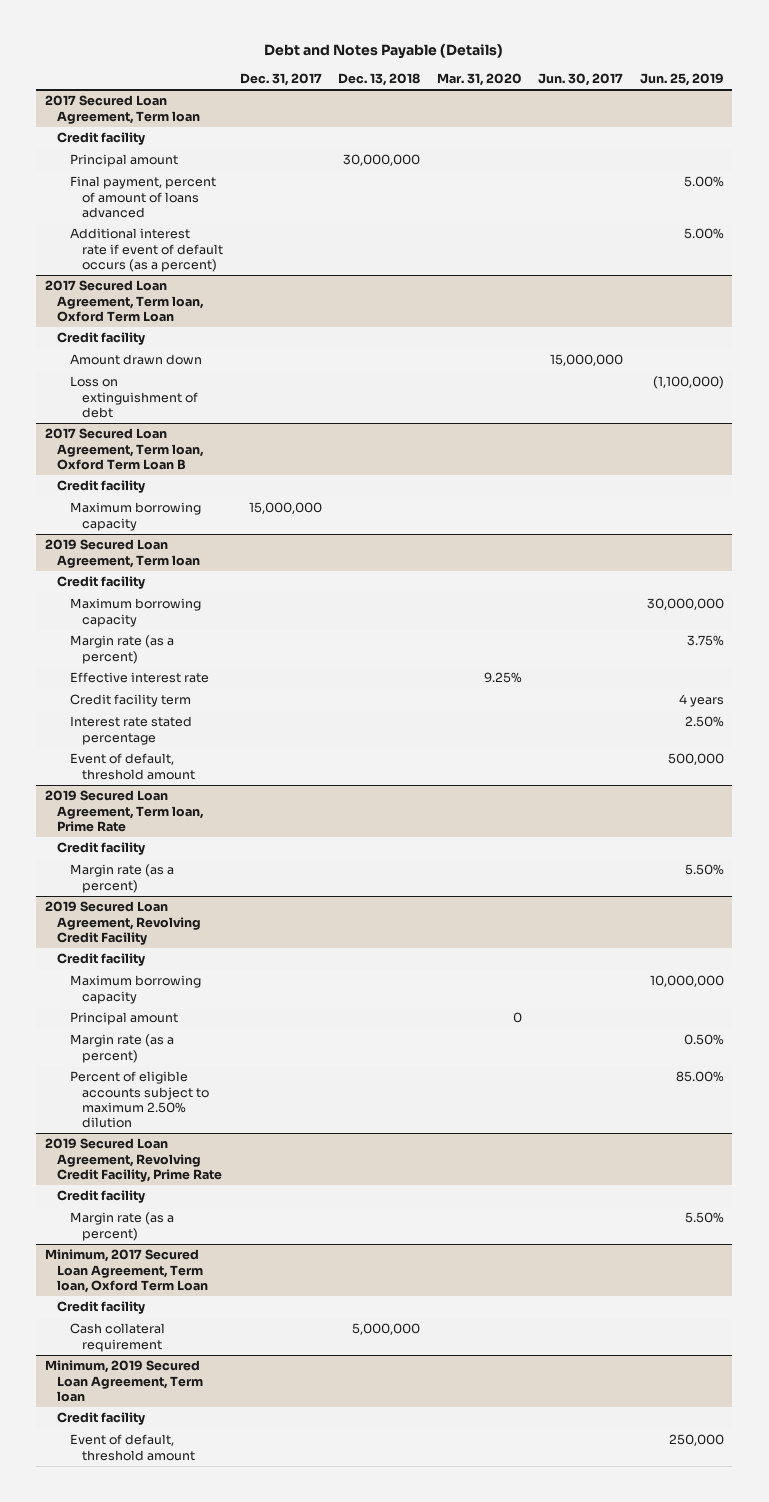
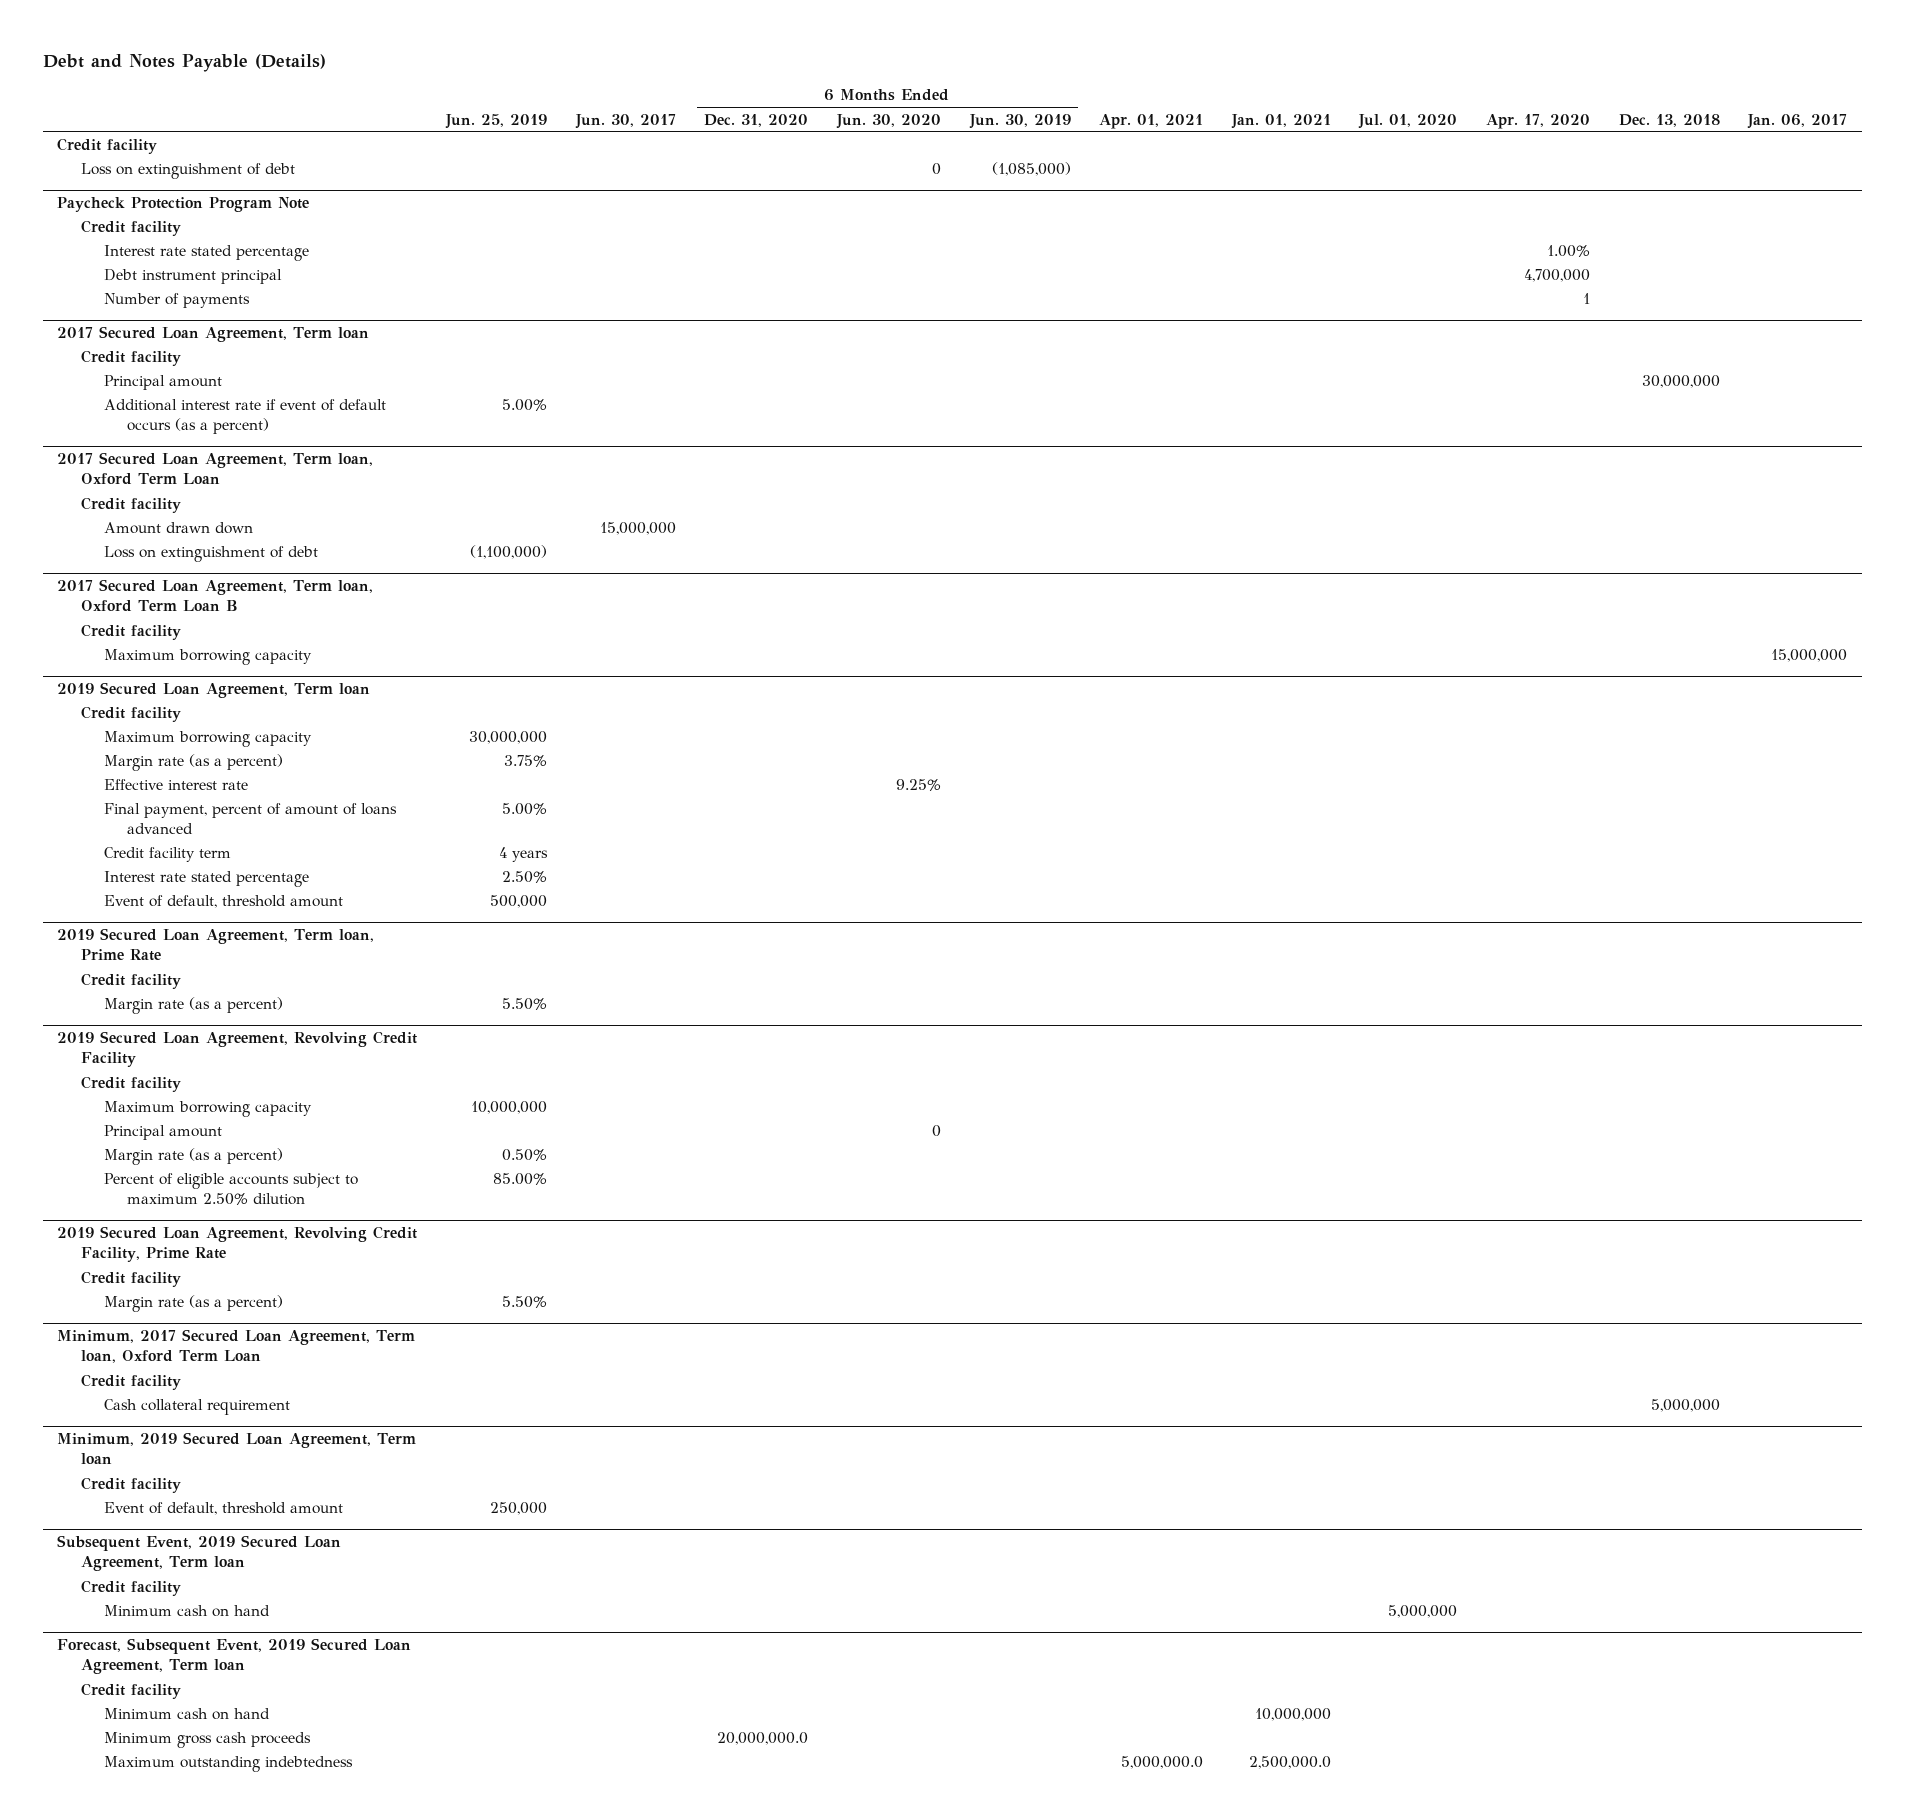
- | Dec. 31, 2017 | Dec. 13, 2018 | Mar. 31, 2020 | Jun. 30, 2017 | Jun. 25, 2019
+ | Jun. 25, 2019 | Jun. 30, 2017 | 6 Months Ended Dec. 31, 2020 | 6 Months Ended Jun. 30, 2020 | 6 Months Ended Jun. 30, 2019 | Apr. 01, 2021 | Jan. 01, 2021 | Jul. 01, 2020 | Apr. 17, 2020 | Dec. 13, 2018 | Jan. 06, 2017
+ Credit facility
+ Loss on extinguishment of debt | | | | 0 | (1,085,000) | | | | | |
+ Paycheck Protection Program Note
+ Credit facility
+ Interest rate stated percentage | | | | | | | | | 1.00% | |
+ Debt instrument principal | | | | | | | | | 4,700,000 | |
+ Number of payments | | | | | | | | | 1 | |
@ 2017 Secured Loan Agreement, Term loan
- Final payment, percent of amount of loans advanced | | | | | 5.00%
@ 2019 Secured Loan Agreement, Term loan
+ Final payment, percent of amount of loans advanced | 5.00% | | | | | | | | | |
+ Subsequent Event, 2019 Secured Loan Agreement, Term loan
+ Credit facility
+ Minimum cash on hand | | | | | | | | 5,000,000 | | |
+ Forecast, Subsequent Event, 2019 Secured Loan Agreement, Term loan
+ Credit facility
+ Minimum cash on hand | | | | | | | 10,000,000 | | | |
+ Minimum gross cash proceeds | | | 20,000,000.0 | | | | | | | |
+ Maximum outstanding indebtedness | | | | | | 5,000,000.0 | 2,500,000.0 | | | |

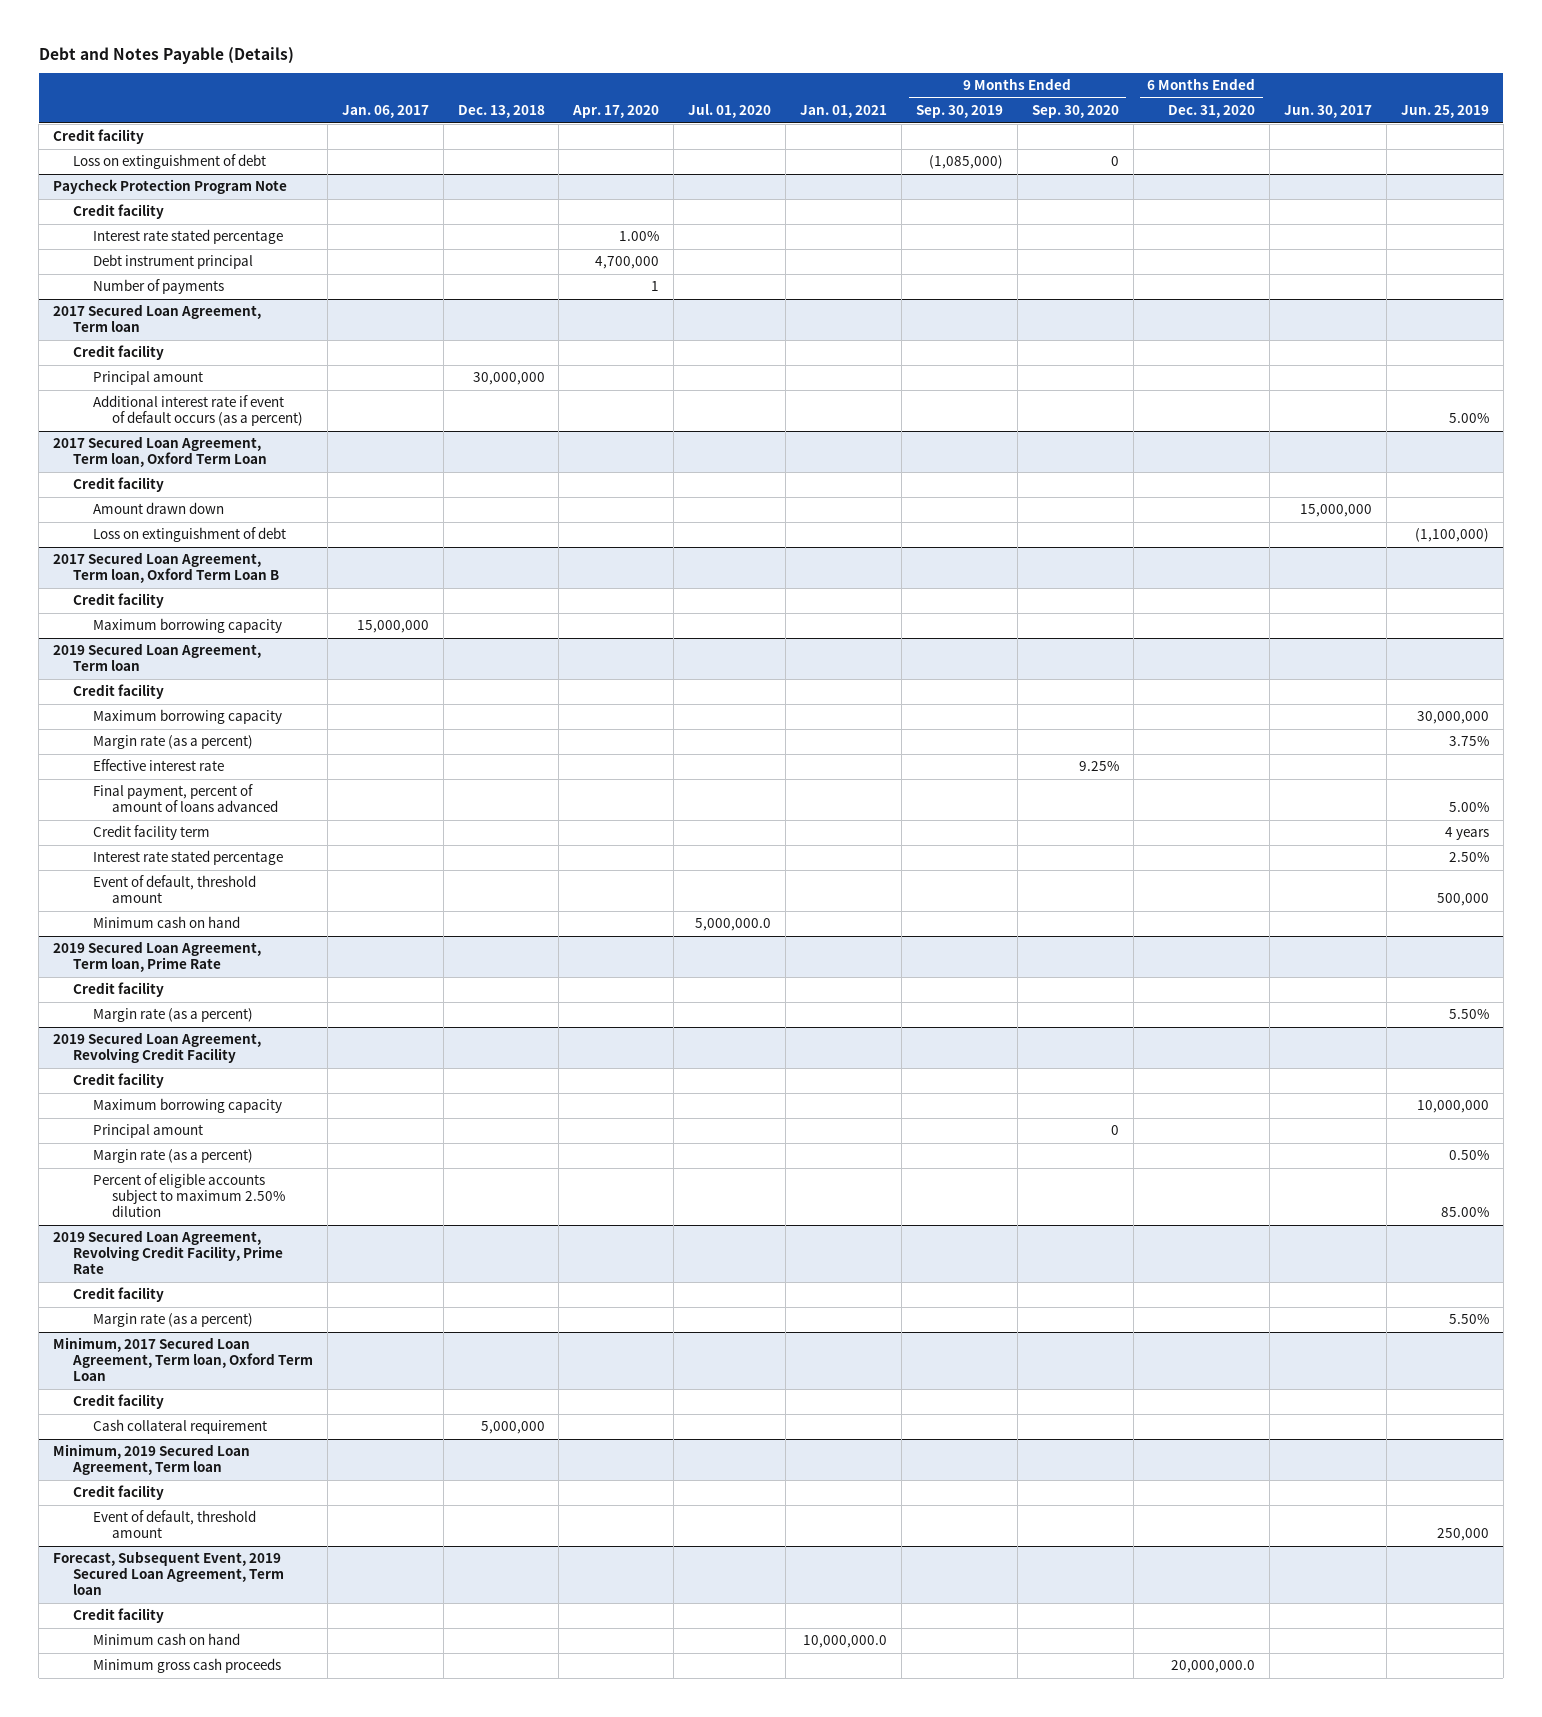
- | Jun. 25, 2019 | Jun. 30, 2017 | 6 Months Ended Dec. 31, 2020 | 6 Months Ended Jun. 30, 2020 | 6 Months Ended Jun. 30, 2019 | Apr. 01, 2021 | Jan. 01, 2021 | Jul. 01, 2020 | Apr. 17, 2020 | Dec. 13, 2018 | Jan. 06, 2017
+ | Jan. 06, 2017 | Dec. 13, 2018 | Apr. 17, 2020 | Jul. 01, 2020 | Jan. 01, 2021 | 9 Months Ended Sep. 30, 2019 | 9 Months Ended Sep. 30, 2020 | 6 Months Ended Dec. 31, 2020 | Jun. 30, 2017 | Jun. 25, 2019
@ 2019 Secured Loan Agreement, Term loan
+ Minimum cash on hand | | | | 5,000,000.0 | | | | | |
- Subsequent Event, 2019 Secured Loan Agreement, Term loan
- Credit facility
- Minimum cash on hand | | | | | | | | 5,000,000 | | |
@ Forecast, Subsequent Event, 2019 Secured Loan Agreement, Term loan
- Minimum cash on hand | | | | | | | 10,000,000 | | | |
+ Minimum cash on hand | | | | | 10,000,000.0 | | | | |
- Maximum outstanding indebtedness | | | | | | 5,000,000.0 | 2,500,000.0 | | | |

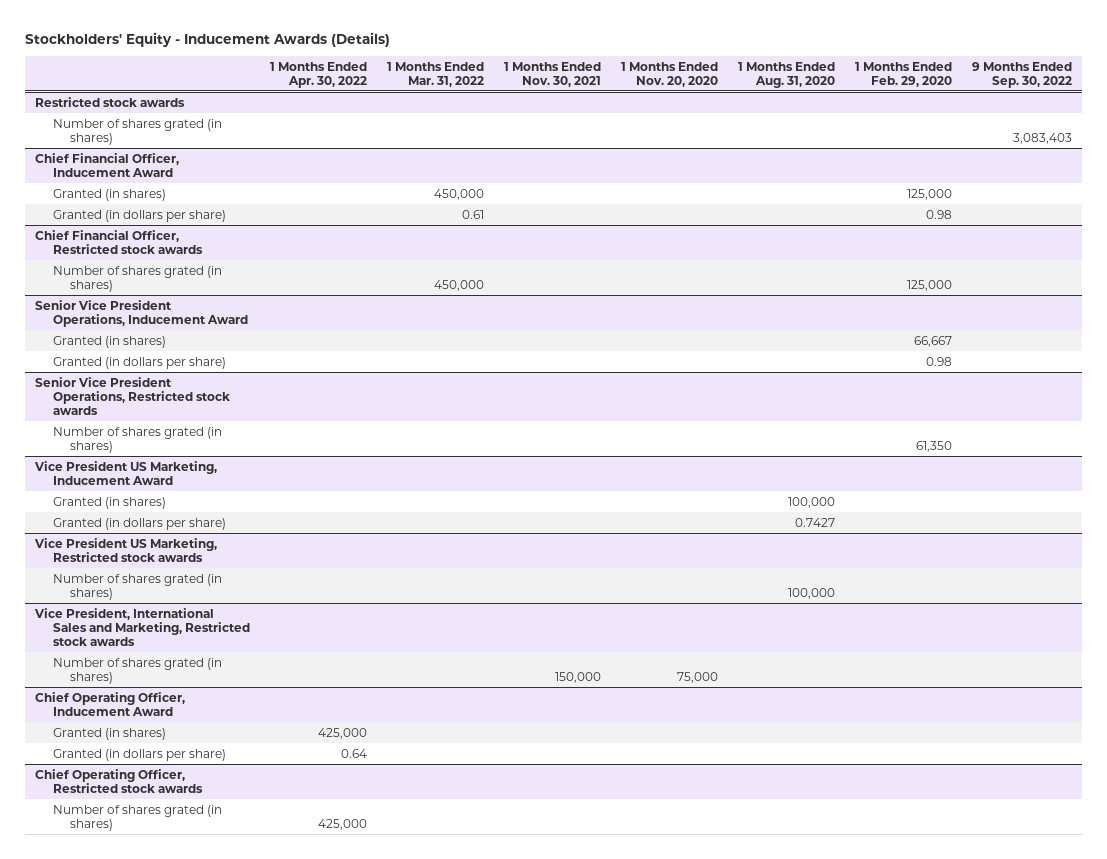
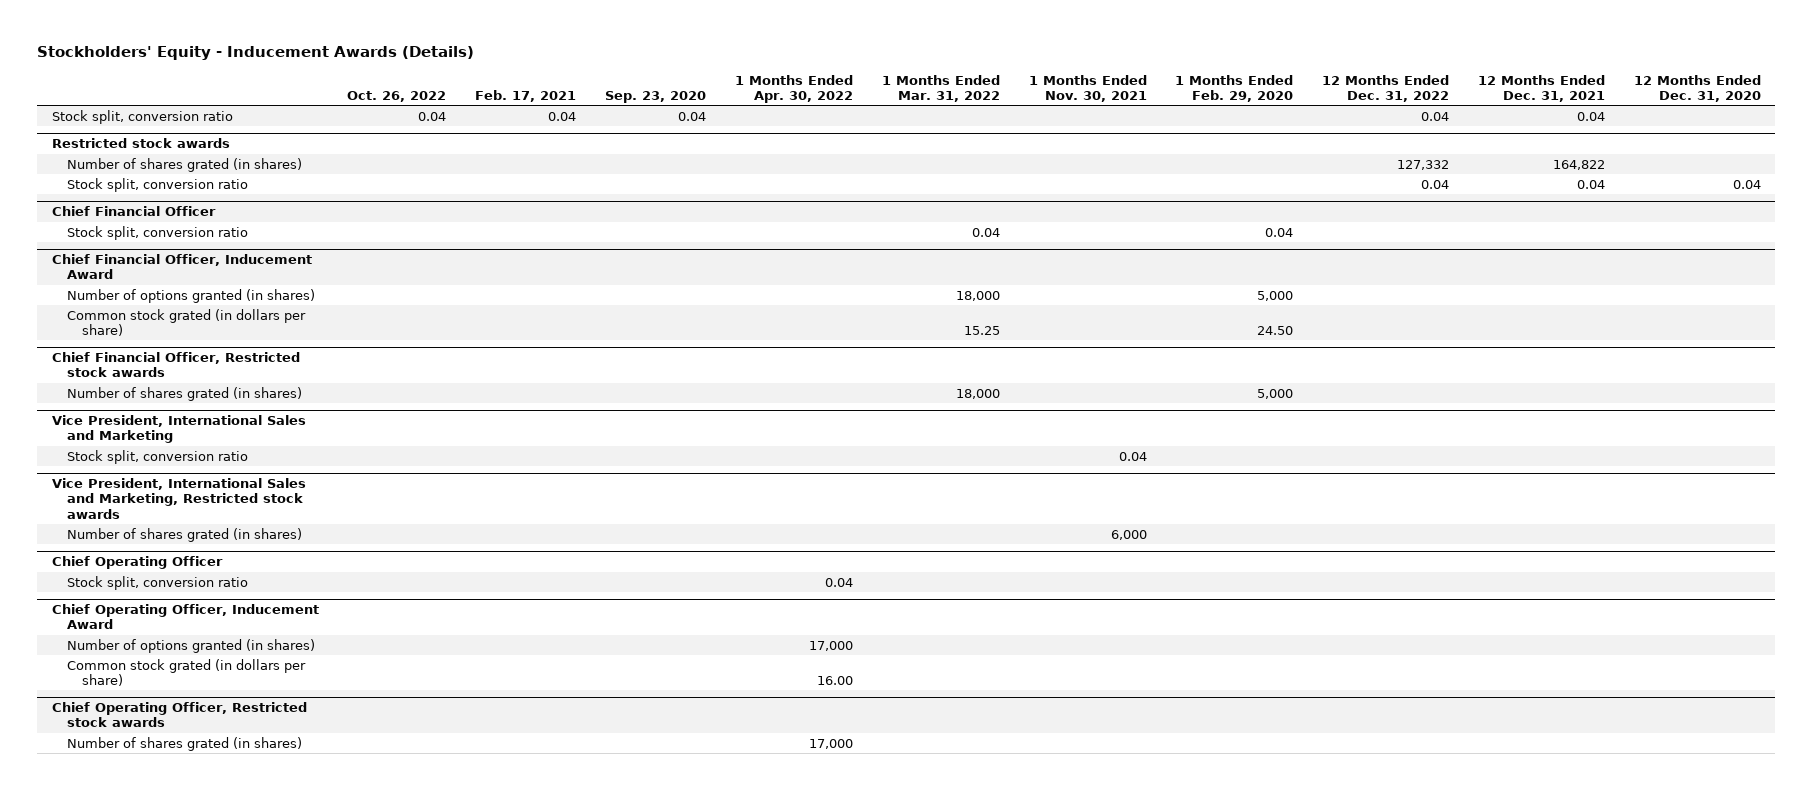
- | 1 Months Ended Apr. 30, 2022 | 1 Months Ended Mar. 31, 2022 | 1 Months Ended Nov. 30, 2021 | 1 Months Ended Nov. 20, 2020 | 1 Months Ended Aug. 31, 2020 | 1 Months Ended Feb. 29, 2020 | 9 Months Ended Sep. 30, 2022
+ | Oct. 26, 2022 | Feb. 17, 2021 | Sep. 23, 2020 | 1 Months Ended Apr. 30, 2022 | 1 Months Ended Mar. 31, 2022 | 1 Months Ended Nov. 30, 2021 | 1 Months Ended Feb. 29, 2020 | 12 Months Ended Dec. 31, 2022 | 12 Months Ended Dec. 31, 2021 | 12 Months Ended Dec. 31, 2020
+ Stock split, conversion ratio | 0.04 | 0.04 | 0.04 | | | | | 0.04 | 0.04 |
@ Restricted stock awards
+ Stock split, conversion ratio | | | | | | | | 0.04 | 0.04 | 0.04
+ Chief Financial Officer
+ Stock split, conversion ratio | | | | | 0.04 | | 0.04 | | |
@ Chief Financial Officer, Inducement Award
- Granted (in shares) | | 450,000 | | | | 125,000 |
- Granted (in dollars per share) | | 0.61 | | | | 0.98 |
+ Number of options granted (in shares) | | | | | 18,000 | | 5,000 | | |
+ Common stock grated (in dollars per share) | | | | | 15.25 | | 24.50 | | |
@ Chief Financial Officer, Restricted stock awards
- Number of shares grated (in shares) | | 450,000 | | | | 125,000 |
- Senior Vice President Operations, Inducement Award
- Granted (in shares) | | | | | | 66,667 |
- Granted (in dollars per share) | | | | | | 0.98 |
- Senior Vice President Operations, Restricted stock awards
- Number of shares grated (in shares) | | | | | | 61,350 |
- Vice President US Marketing, Inducement Award
- Granted (in shares) | | | | | 100,000 | |
- Granted (in dollars per share) | | | | | 0.7427 | |
- Vice President US Marketing, Restricted stock awards
- Number of shares grated (in shares) | | | | | 100,000 | |
@ Chief Financial Officer, Restricted stock awards
+ Number of shares grated (in shares) | | | | | 18,000 | | 5,000 | | |
+ Vice President, International Sales and Marketing
+ Stock split, conversion ratio | | | | | | 0.04 | | | |
@ Vice President, International Sales and Marketing, Restricted stock awards
- Number of shares grated (in shares) | | | 150,000 | 75,000 | | |
+ Number of shares grated (in shares) | | | | | | 6,000 | | | |
+ Chief Operating Officer
+ Stock split, conversion ratio | | | | 0.04 | | | | | |
@ Chief Operating Officer, Inducement Award
- Granted (in shares) | 425,000 | | | | | |
- Granted (in dollars per share) | 0.64 | | | | | |
+ Number of options granted (in shares) | | | | 17,000 | | | | | |
+ Common stock grated (in dollars per share) | | | | 16.00 | | | | | |
@ Chief Operating Officer, Restricted stock awards
- Number of shares grated (in shares) | 425,000 | | | | | |
+ Number of shares grated (in shares) | | | | 17,000 | | | | | |

